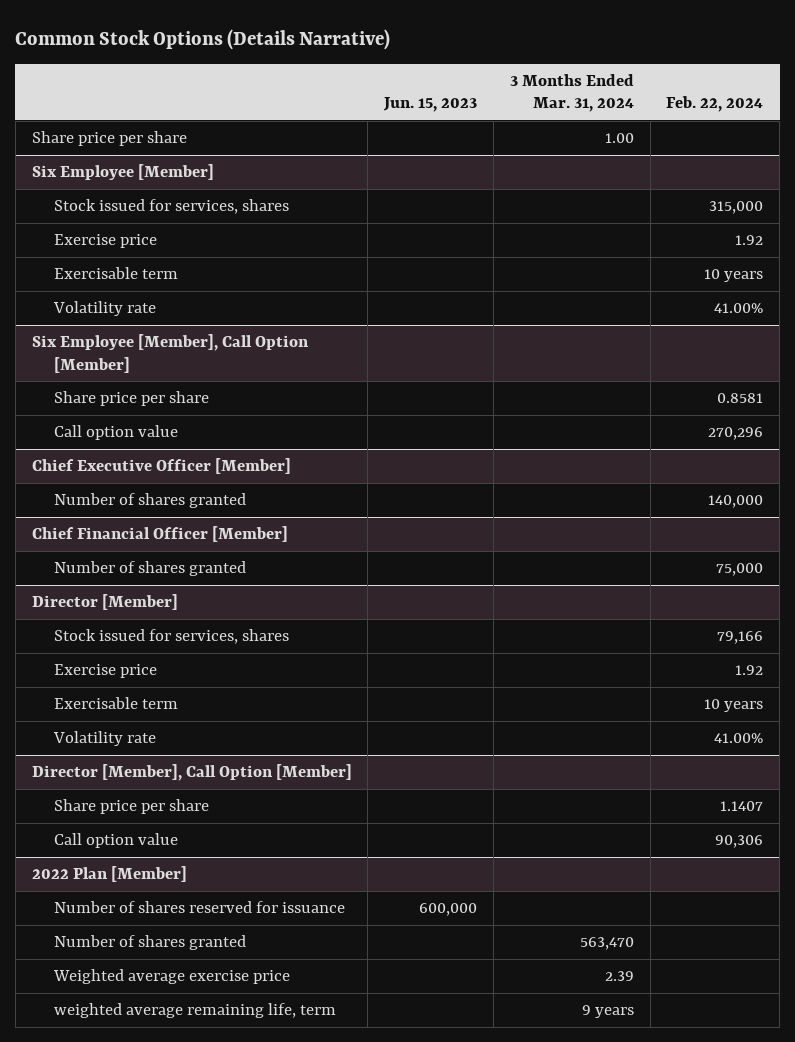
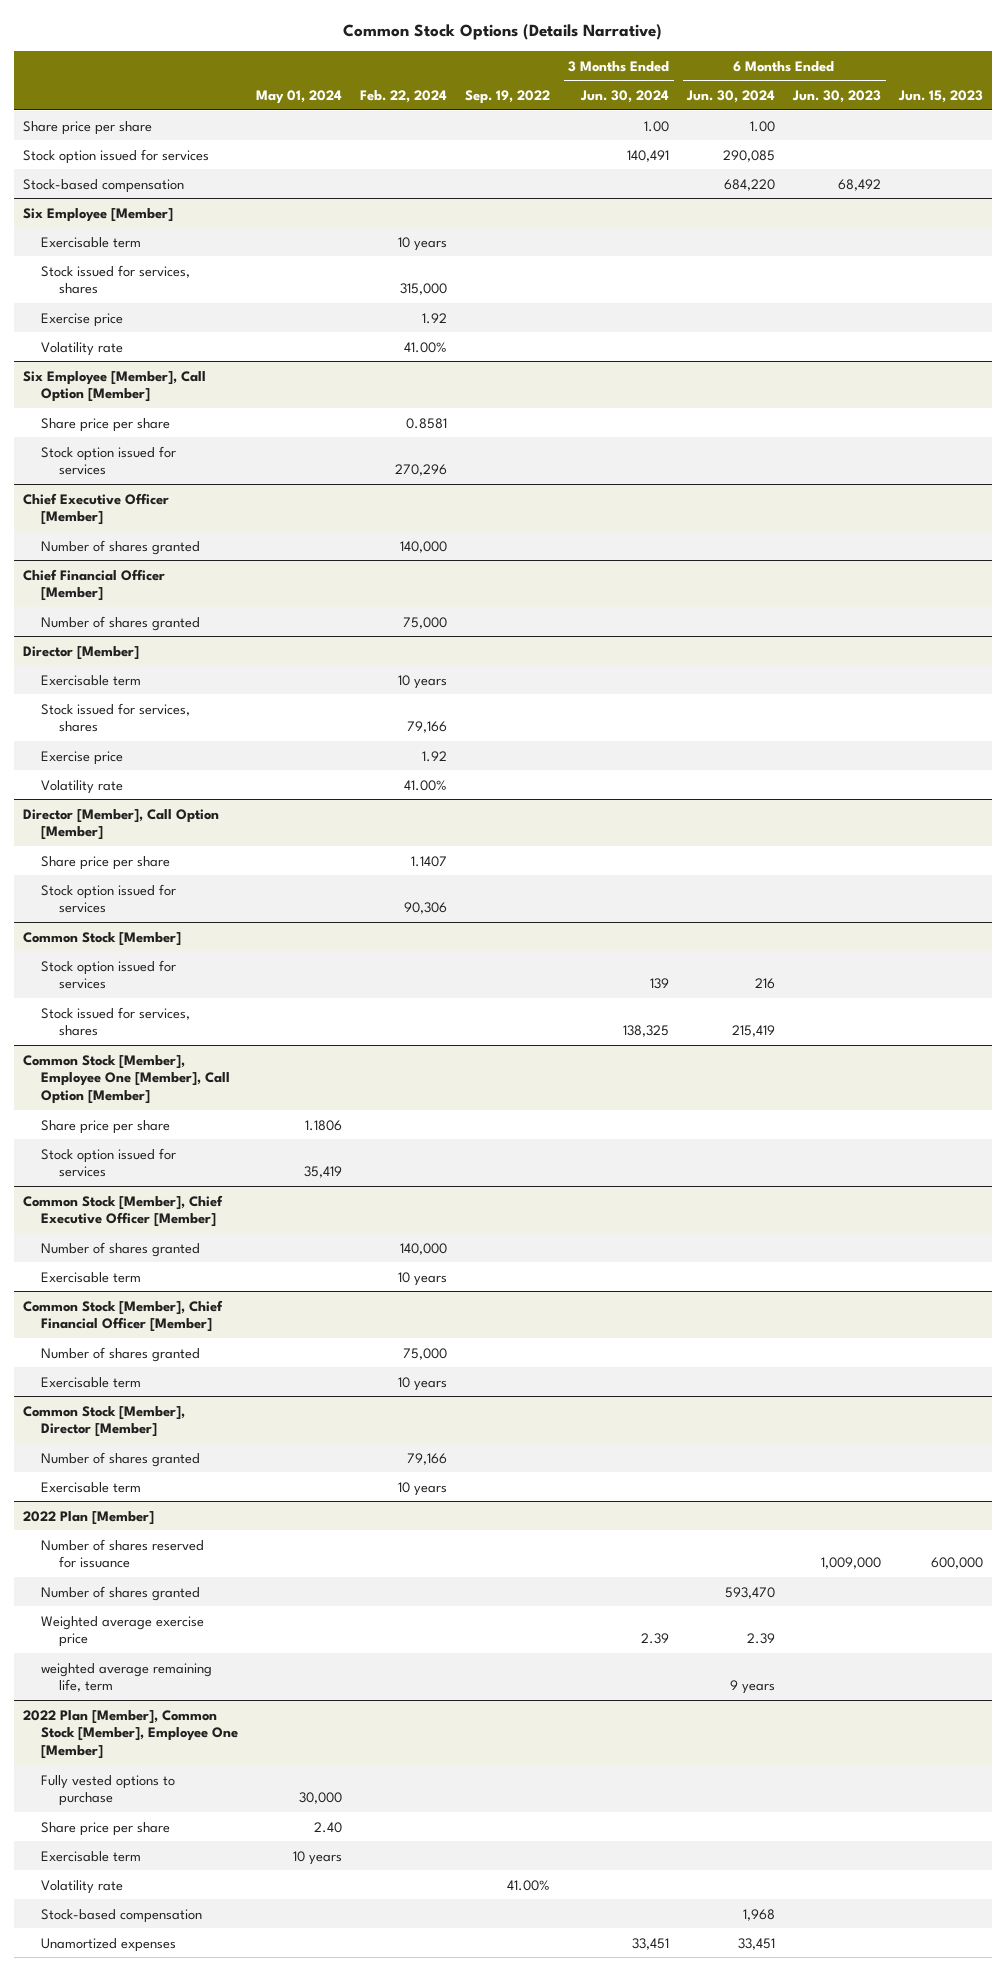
- | Jun. 15, 2023 | 3 Months Ended Mar. 31, 2024 | Feb. 22, 2024
+ | May 01, 2024 | Feb. 22, 2024 | Sep. 19, 2022 | 3 Months Ended Jun. 30, 2024 | 6 Months Ended Jun. 30, 2024 | 6 Months Ended Jun. 30, 2023 | Jun. 15, 2023
+ Stock option issued for services | | | | 140,491 | 290,085 | |
+ Stock-based compensation | | | | | 684,220 | 68,492 |
@ Six Employee [Member]
moved up: Exercisable term | | 10 years | | | | |
@ Six Employee [Member], Call Option [Member]
- Call option value | | | 270,296
+ Stock option issued for services | | 270,296 | | | | |
@ Director [Member]
moved up: Exercisable term | | 10 years | | | | |
@ Director [Member], Call Option [Member]
- Call option value | | | 90,306
+ Stock option issued for services | | 90,306 | | | | |
+ Common Stock [Member]
+ Stock option issued for services | | | | 139 | 216 | |
+ Stock issued for services, shares | | | | 138,325 | 215,419 | |
+ Common Stock [Member], Employee One [Member], Call Option [Member]
+ Share price per share | 1.1806 | | | | | |
+ Stock option issued for services | 35,419 | | | | | |
+ Common Stock [Member], Chief Executive Officer [Member]
+ Number of shares granted | | 140,000 | | | | |
+ Exercisable term | | 10 years | | | | |
+ Common Stock [Member], Chief Financial Officer [Member]
+ Number of shares granted | | 75,000 | | | | |
+ Exercisable term | | 10 years | | | | |
+ Common Stock [Member], Director [Member]
+ Number of shares granted | | 79,166 | | | | |
+ Exercisable term | | 10 years | | | | |
+ 2022 Plan [Member], Common Stock [Member], Employee One [Member]
+ Fully vested options to purchase | 30,000 | | | | | |
+ Share price per share | 2.40 | | | | | |
+ Exercisable term | 10 years | | | | | |
+ Volatility rate | | | 41.00% | | | |
+ Stock-based compensation | | | | | 1,968 | |
+ Unamortized expenses | | | | 33,451 | 33,451 | |

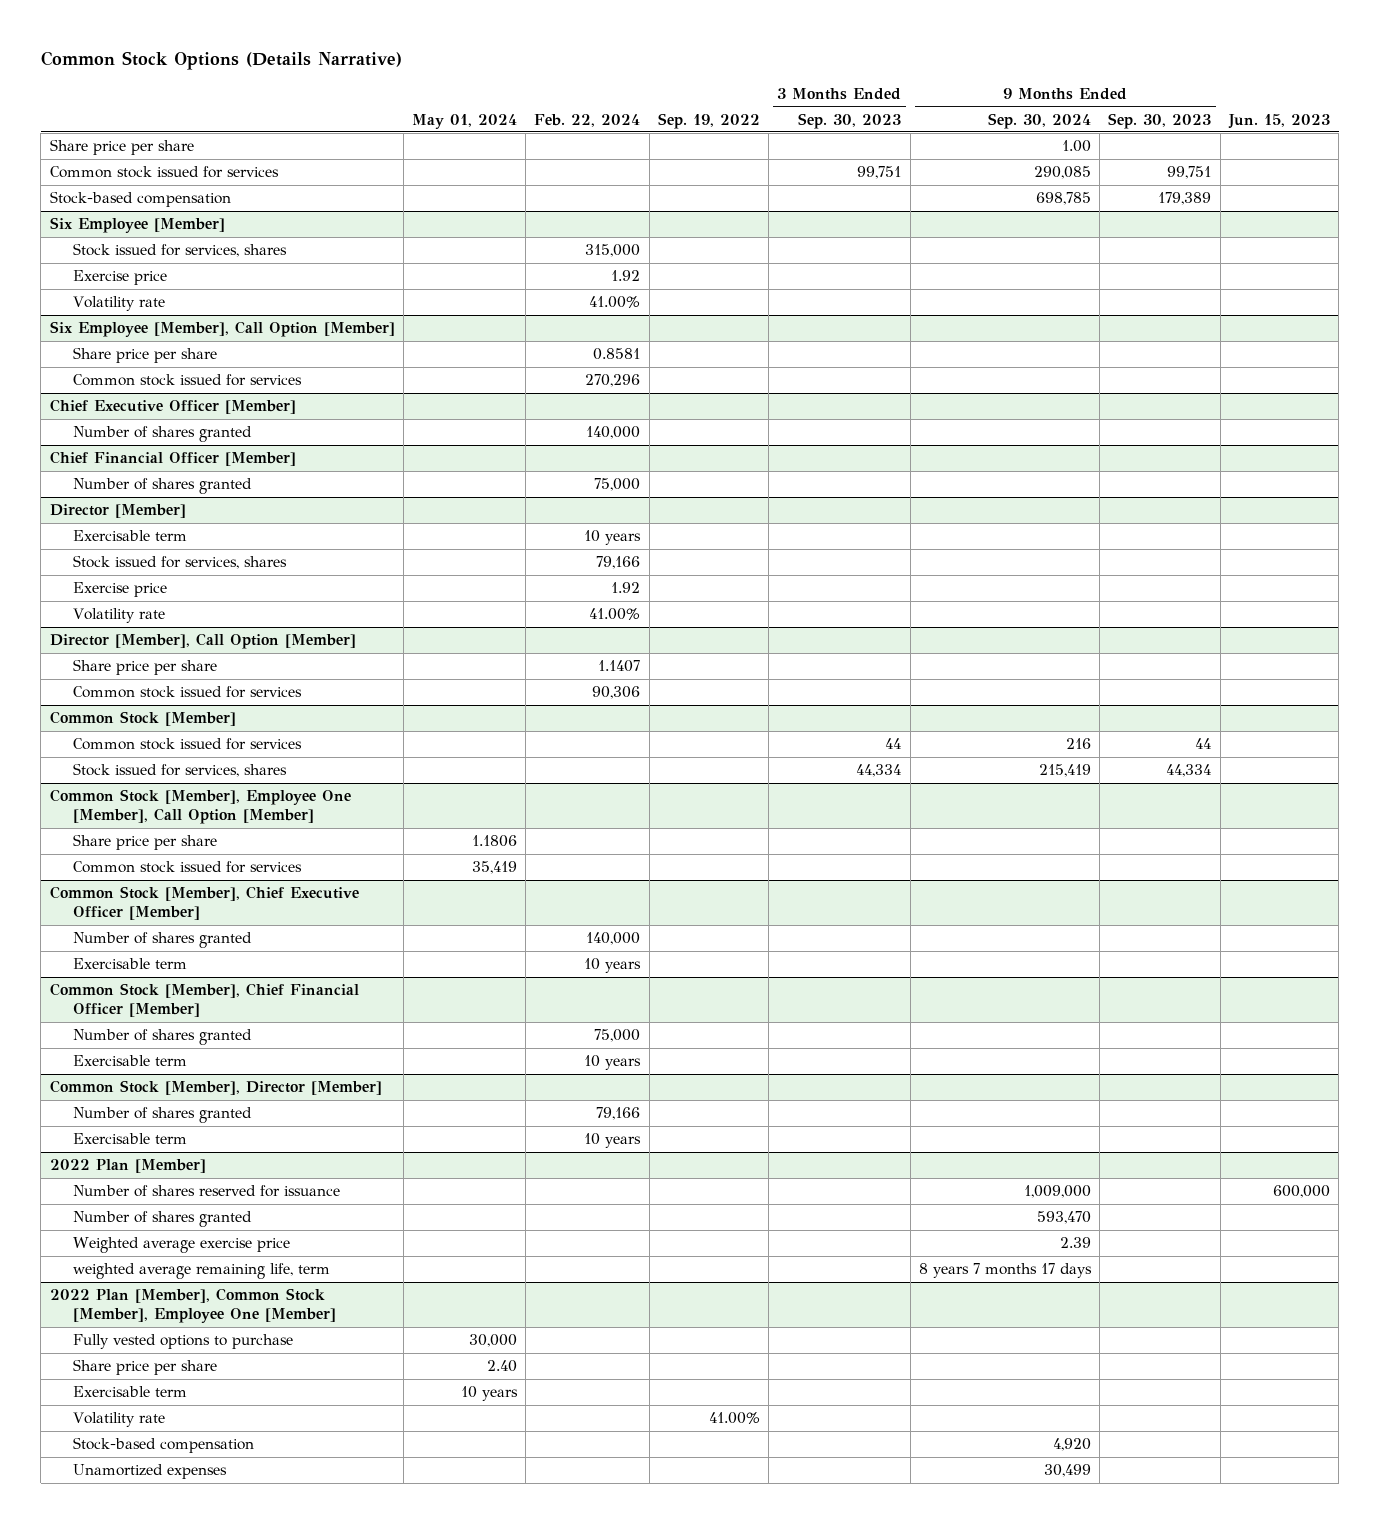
- | May 01, 2024 | Feb. 22, 2024 | Sep. 19, 2022 | 3 Months Ended Jun. 30, 2024 | 6 Months Ended Jun. 30, 2024 | 6 Months Ended Jun. 30, 2023 | Jun. 15, 2023
+ | May 01, 2024 | Feb. 22, 2024 | Sep. 19, 2022 | 3 Months Ended Sep. 30, 2023 | 9 Months Ended Sep. 30, 2024 | 9 Months Ended Sep. 30, 2023 | Jun. 15, 2023
- Stock option issued for services | | | | 140,491 | 290,085 | |
+ Common stock issued for services | | | | 99,751 | 290,085 | 99,751 |
@ Six Employee [Member]
- Exercisable term | | 10 years | | | | |
@ Six Employee [Member], Call Option [Member]
- Stock option issued for services | | 270,296 | | | | |
+ Common stock issued for services | | 270,296 | | | | |
@ Director [Member], Call Option [Member]
- Stock option issued for services | | 90,306 | | | | |
+ Common stock issued for services | | 90,306 | | | | |
@ Common Stock [Member]
- Stock option issued for services | | | | 139 | 216 | |
+ Common stock issued for services | | | | 44 | 216 | 44 |
@ Common Stock [Member], Employee One [Member], Call Option [Member]
- Stock option issued for services | 35,419 | | | | | |
+ Common stock issued for services | 35,419 | | | | | |

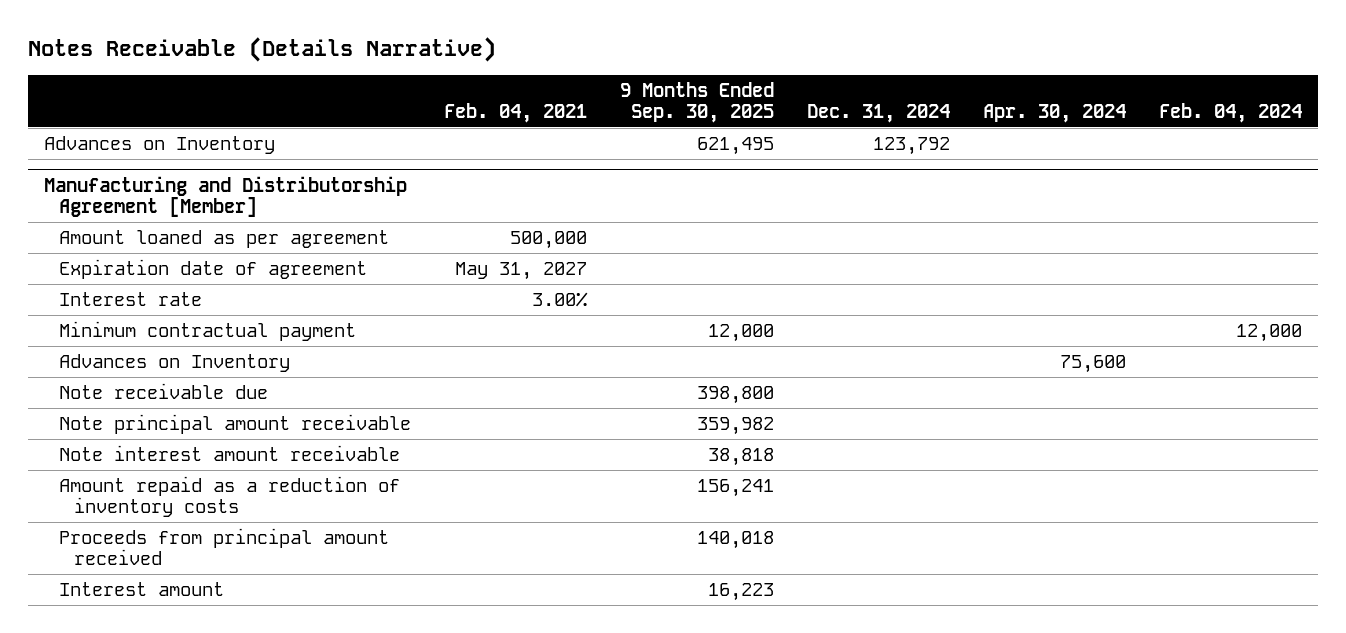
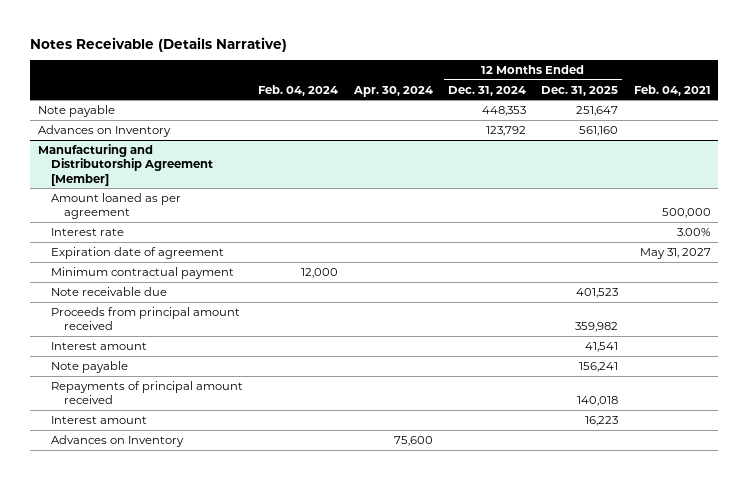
- | Feb. 04, 2021 | 9 Months Ended Sep. 30, 2025 | Dec. 31, 2024 | Apr. 30, 2024 | Feb. 04, 2024
+ | Feb. 04, 2024 | Apr. 30, 2024 | 12 Months Ended Dec. 31, 2024 | 12 Months Ended Dec. 31, 2025 | Feb. 04, 2021
+ Note payable | | | 448,353 | 251,647 |
@ Manufacturing and Distributorship Agreement [Member]
moved down: Expiration date of agreement | | | | | May 31, 2027
- Note principal amount receivable | | 359,982 | | |
- Note interest amount receivable | | 38,818 | | |
- Amount repaid as a reduction of inventory costs | | 156,241 | | |
+ Note payable | | | | 156,241 |
+ Repayments of principal amount received | | | | 140,018 |
+ Interest amount | | | | 16,223 |
moved down: Advances on Inventory | | 75,600 | | |

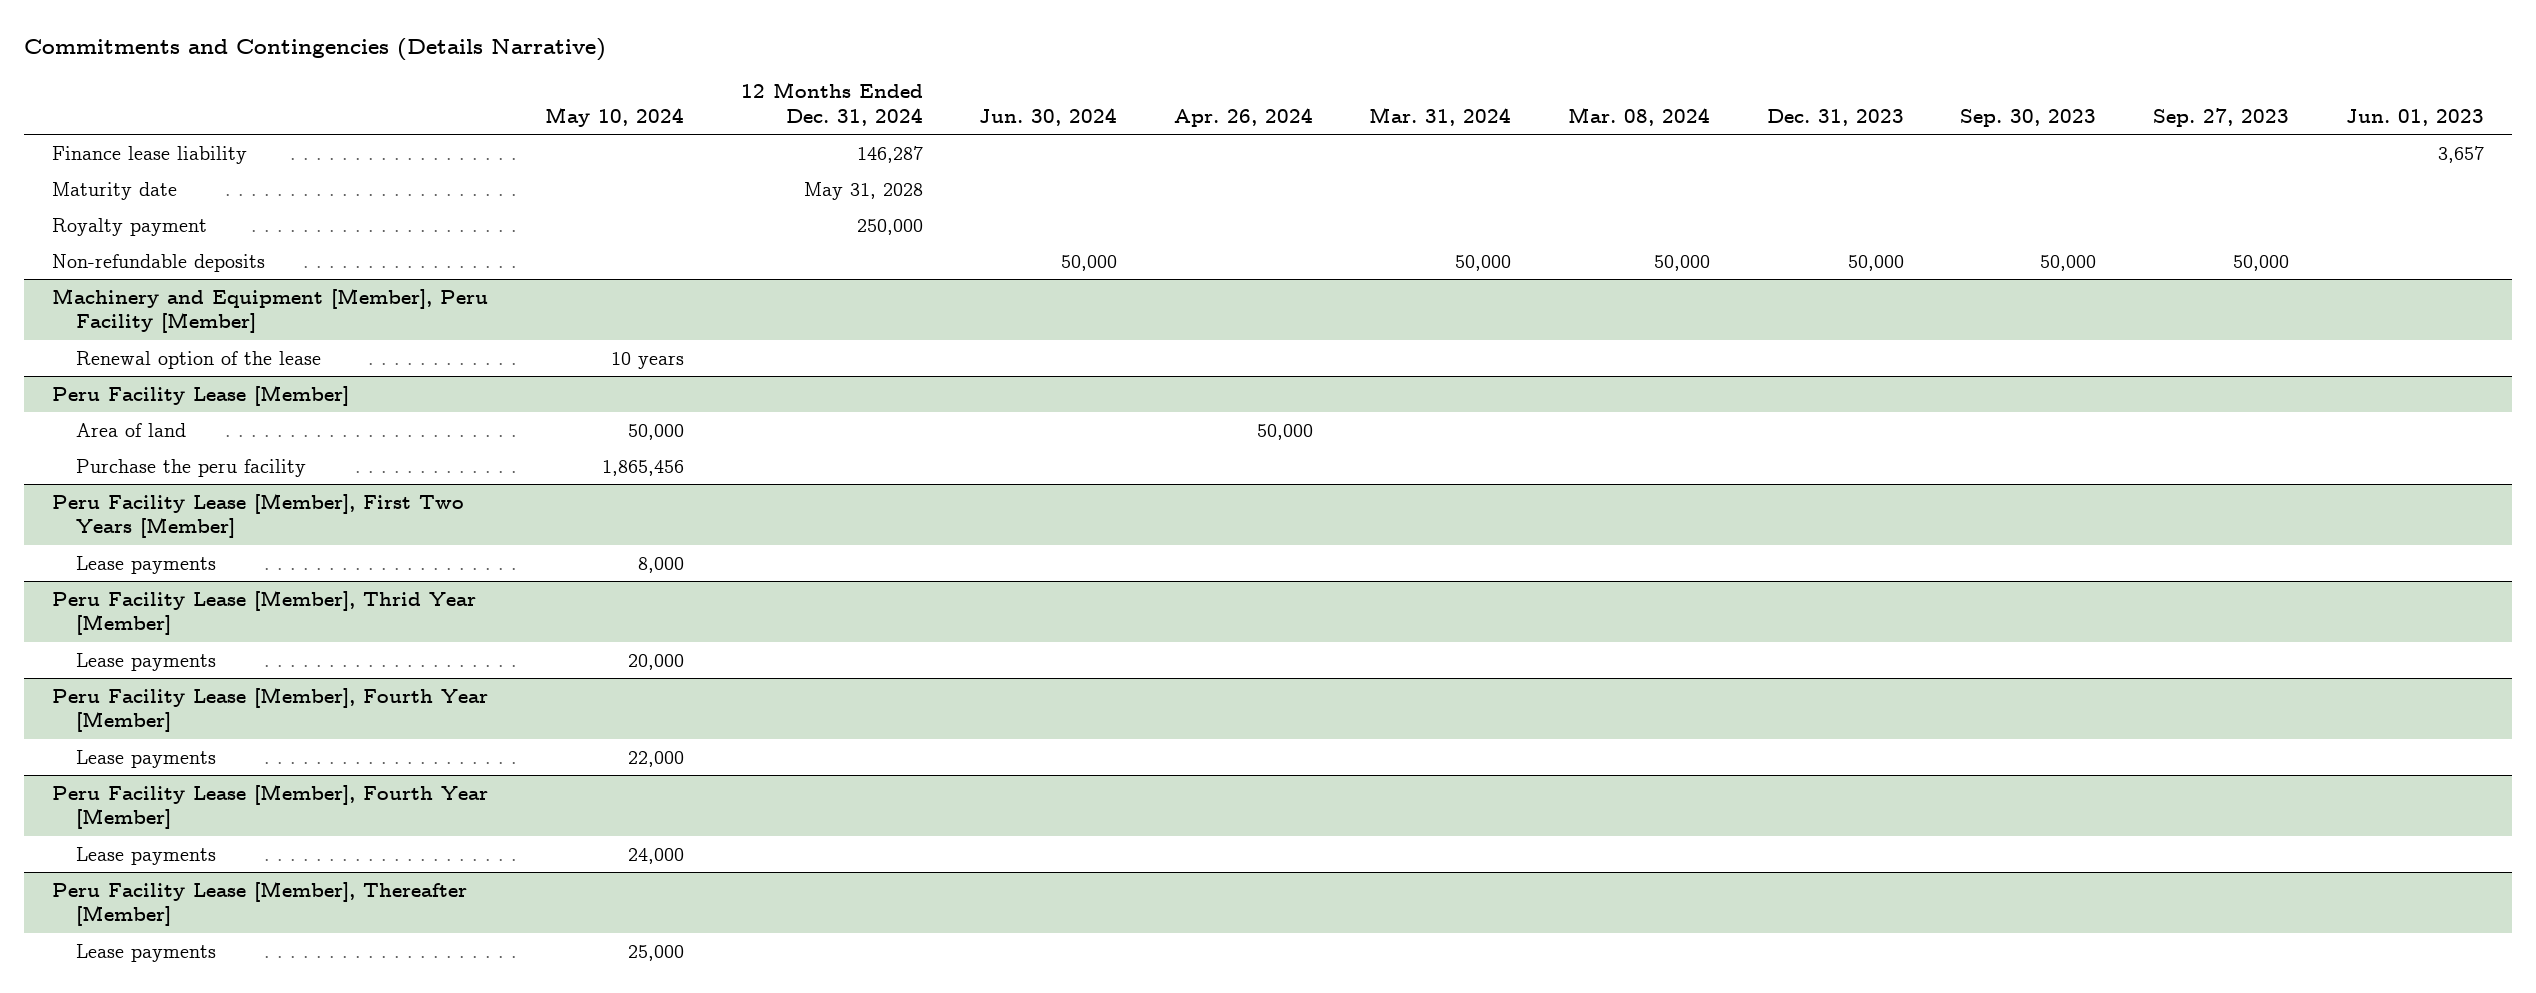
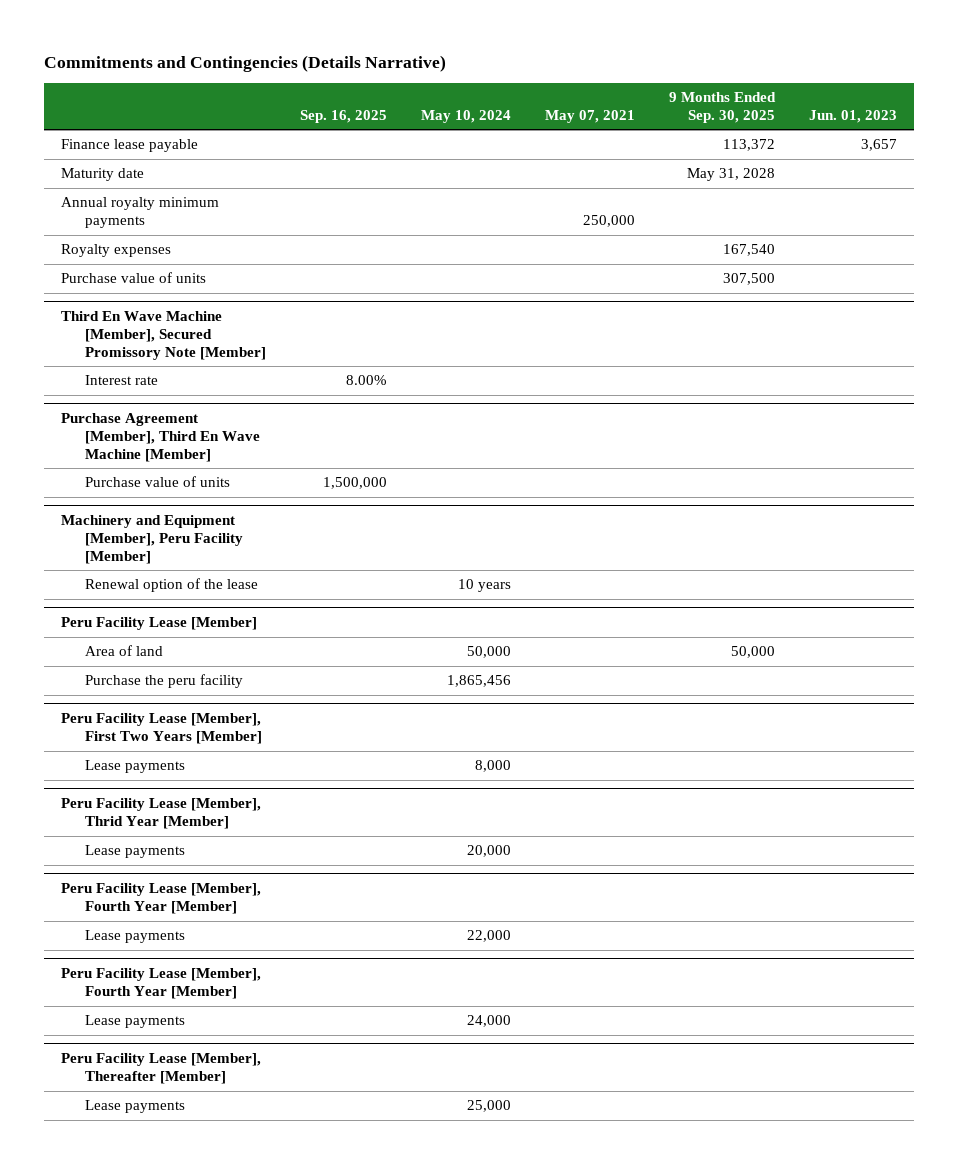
- | May 10, 2024 | 12 Months Ended Dec. 31, 2024 | Jun. 30, 2024 | Apr. 26, 2024 | Mar. 31, 2024 | Mar. 08, 2024 | Dec. 31, 2023 | Sep. 30, 2023 | Sep. 27, 2023 | Jun. 01, 2023
+ | Sep. 16, 2025 | May 10, 2024 | May 07, 2021 | 9 Months Ended Sep. 30, 2025 | Jun. 01, 2023
- Finance lease liability | | 146,287 | | | | | | | | 3,657
+ Finance lease payable | | | | 113,372 | 3,657
- Royalty payment | | 250,000 | | | | | | | |
- Non-refundable deposits | | | 50,000 | | 50,000 | 50,000 | 50,000 | 50,000 | 50,000 |
+ Annual royalty minimum payments | | | 250,000 | |
+ Royalty expenses | | | | 167,540 |
+ Purchase value of units | | | | 307,500 |
+ Third En Wave Machine [Member], Secured Promissory Note [Member]
+ Interest rate | 8.00% | | | |
+ Purchase Agreement [Member], Third En Wave Machine [Member]
+ Purchase value of units | 1,500,000 | | | |

